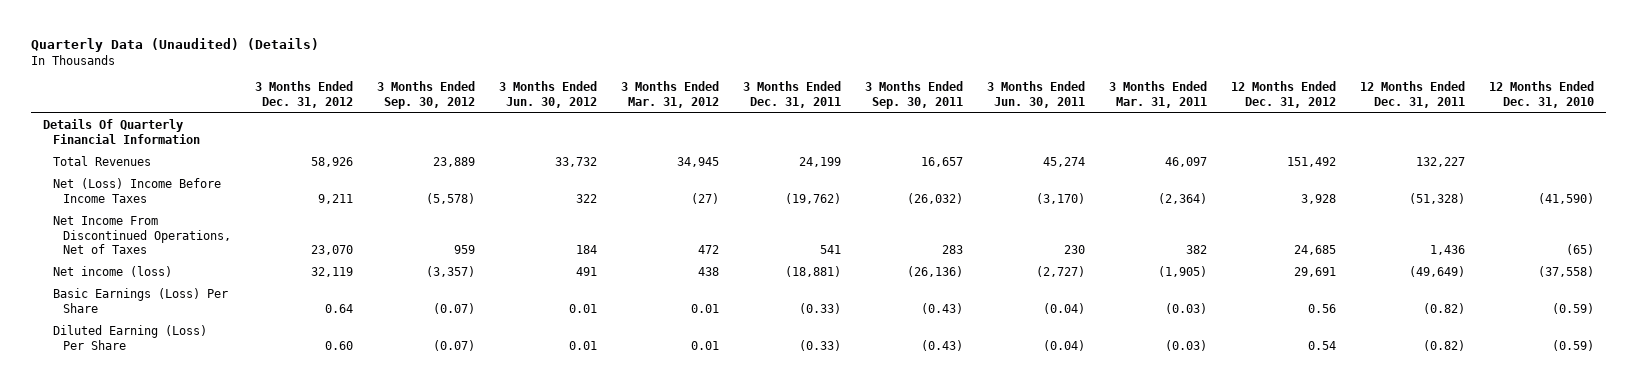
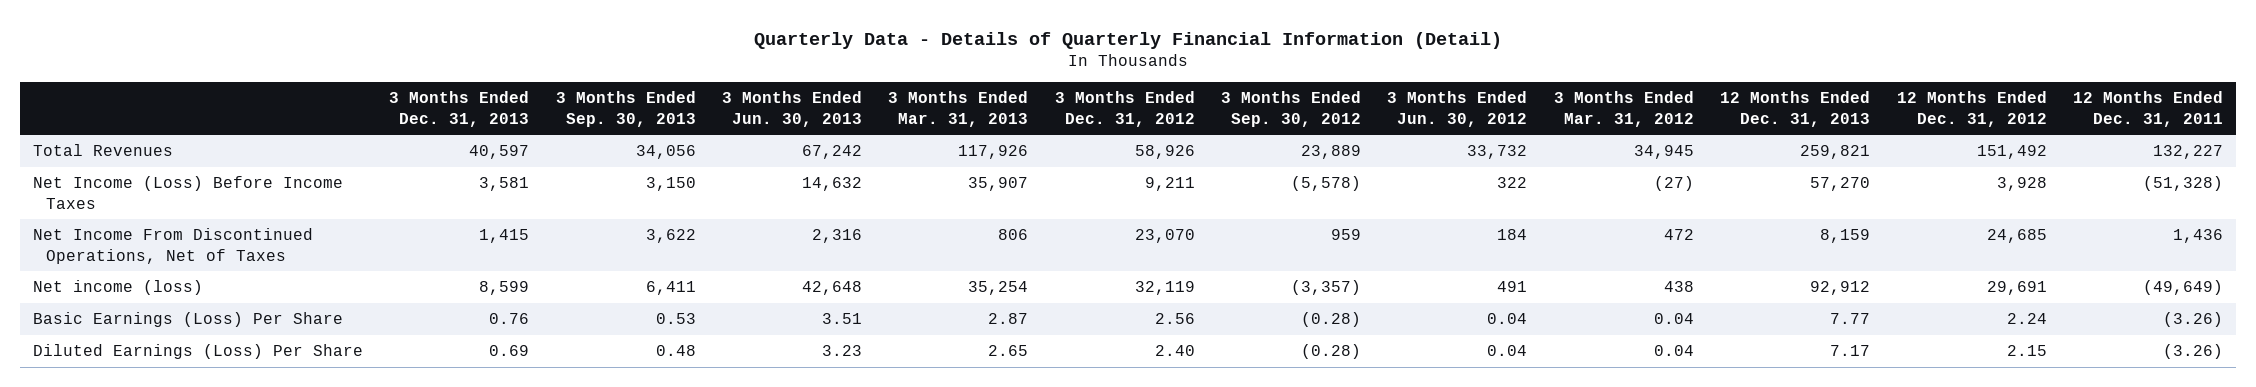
- Quarterly Data (Unaudited) (Details)
+ Quarterly Data - Details of Quarterly Financial Information (Detail)
- | 3 Months Ended Dec. 31, 2012 | 3 Months Ended Sep. 30, 2012 | 3 Months Ended Jun. 30, 2012 | 3 Months Ended Mar. 31, 2012 | 3 Months Ended Dec. 31, 2011 | 3 Months Ended Sep. 30, 2011 | 3 Months Ended Jun. 30, 2011 | 3 Months Ended Mar. 31, 2011 | 12 Months Ended Dec. 31, 2012 | 12 Months Ended Dec. 31, 2011 | 12 Months Ended Dec. 31, 2010
+ | 3 Months Ended Dec. 31, 2013 | 3 Months Ended Sep. 30, 2013 | 3 Months Ended Jun. 30, 2013 | 3 Months Ended Mar. 31, 2013 | 3 Months Ended Dec. 31, 2012 | 3 Months Ended Sep. 30, 2012 | 3 Months Ended Jun. 30, 2012 | 3 Months Ended Mar. 31, 2012 | 12 Months Ended Dec. 31, 2013 | 12 Months Ended Dec. 31, 2012 | 12 Months Ended Dec. 31, 2011
- Details Of Quarterly Financial Information
- Net (Loss) Income Before Income Taxes | 9,211 | (5,578) | 322 | (27) | (19,762) | (26,032) | (3,170) | (2,364) | 3,928 | (51,328) | (41,590)
+ Net Income (Loss) Before Income Taxes | 3,581 | 3,150 | 14,632 | 35,907 | 9,211 | (5,578) | 322 | (27) | 57,270 | 3,928 | (51,328)
- Basic Earnings (Loss) Per Share | 0.64 | (0.07) | 0.01 | 0.01 | (0.33) | (0.43) | (0.04) | (0.03) | 0.56 | (0.82) | (0.59)
- Diluted Earning (Loss) Per Share | 0.60 | (0.07) | 0.01 | 0.01 | (0.33) | (0.43) | (0.04) | (0.03) | 0.54 | (0.82) | (0.59)
+ Basic Earnings (Loss) Per Share | 0.76 | 0.53 | 3.51 | 2.87 | 2.56 | (0.28) | 0.04 | 0.04 | 7.77 | 2.24 | (3.26)
+ Diluted Earnings (Loss) Per Share | 0.69 | 0.48 | 3.23 | 2.65 | 2.40 | (0.28) | 0.04 | 0.04 | 7.17 | 2.15 | (3.26)

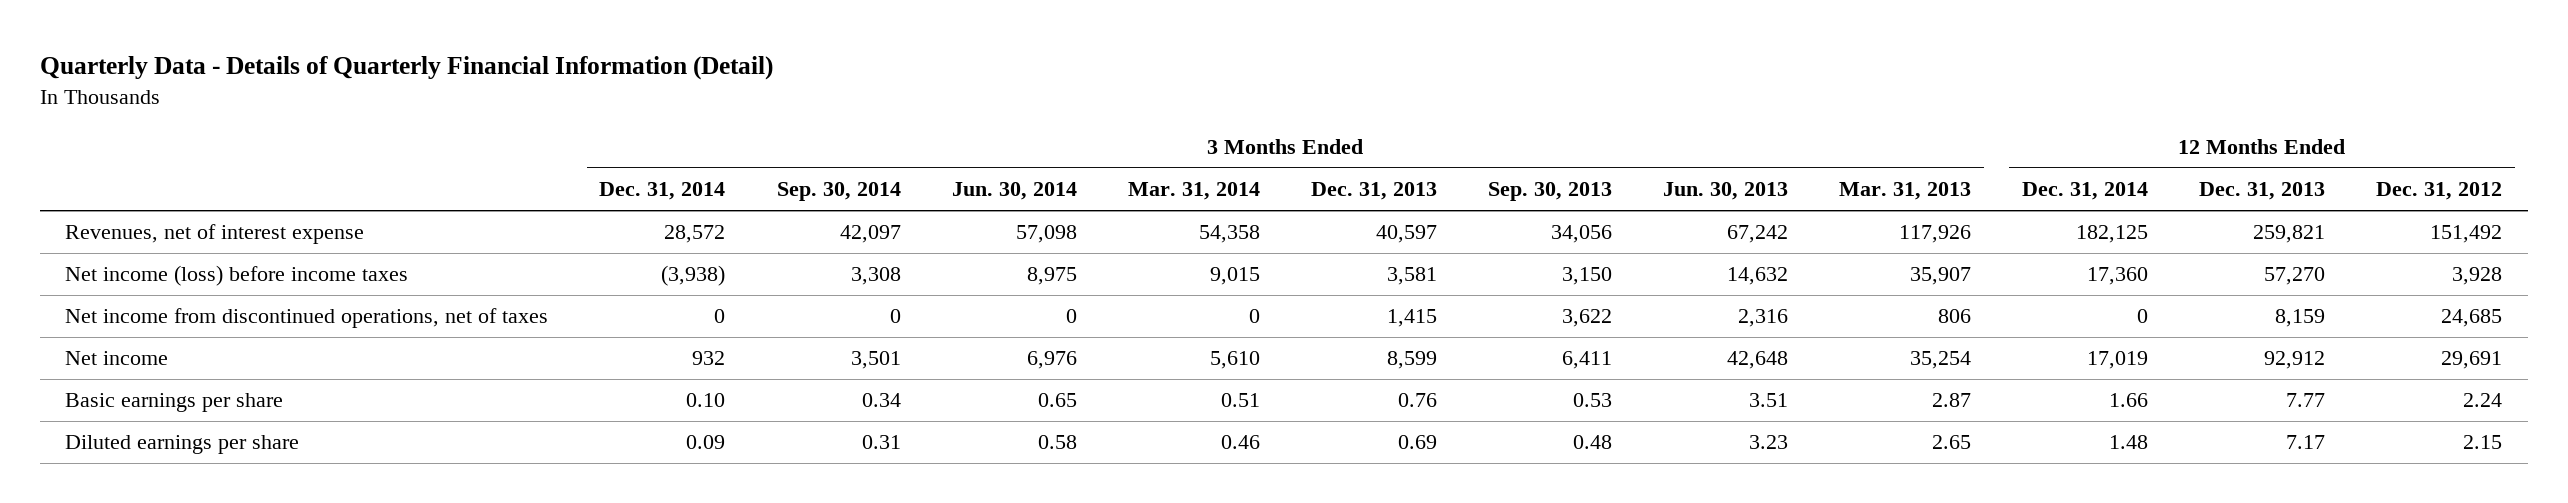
- | 3 Months Ended Dec. 31, 2013 | 3 Months Ended Sep. 30, 2013 | 3 Months Ended Jun. 30, 2013 | 3 Months Ended Mar. 31, 2013 | 3 Months Ended Dec. 31, 2012 | 3 Months Ended Sep. 30, 2012 | 3 Months Ended Jun. 30, 2012 | 3 Months Ended Mar. 31, 2012 | 12 Months Ended Dec. 31, 2013 | 12 Months Ended Dec. 31, 2012 | 12 Months Ended Dec. 31, 2011
+ | 3 Months Ended Dec. 31, 2014 | 3 Months Ended Sep. 30, 2014 | 3 Months Ended Jun. 30, 2014 | 3 Months Ended Mar. 31, 2014 | 3 Months Ended Dec. 31, 2013 | 3 Months Ended Sep. 30, 2013 | 3 Months Ended Jun. 30, 2013 | 3 Months Ended Mar. 31, 2013 | 12 Months Ended Dec. 31, 2014 | 12 Months Ended Dec. 31, 2013 | 12 Months Ended Dec. 31, 2012
- Total Revenues | 40,597 | 34,056 | 67,242 | 117,926 | 58,926 | 23,889 | 33,732 | 34,945 | 259,821 | 151,492 | 132,227
- Net Income (Loss) Before Income Taxes | 3,581 | 3,150 | 14,632 | 35,907 | 9,211 | (5,578) | 322 | (27) | 57,270 | 3,928 | (51,328)
- Net Income From Discontinued Operations, Net of Taxes | 1,415 | 3,622 | 2,316 | 806 | 23,070 | 959 | 184 | 472 | 8,159 | 24,685 | 1,436
- Net income (loss) | 8,599 | 6,411 | 42,648 | 35,254 | 32,119 | (3,357) | 491 | 438 | 92,912 | 29,691 | (49,649)
- Basic Earnings (Loss) Per Share | 0.76 | 0.53 | 3.51 | 2.87 | 2.56 | (0.28) | 0.04 | 0.04 | 7.77 | 2.24 | (3.26)
- Diluted Earnings (Loss) Per Share | 0.69 | 0.48 | 3.23 | 2.65 | 2.40 | (0.28) | 0.04 | 0.04 | 7.17 | 2.15 | (3.26)
+ Revenues, net of interest expense | 28,572 | 42,097 | 57,098 | 54,358 | 40,597 | 34,056 | 67,242 | 117,926 | 182,125 | 259,821 | 151,492
+ Net income (loss) before income taxes | (3,938) | 3,308 | 8,975 | 9,015 | 3,581 | 3,150 | 14,632 | 35,907 | 17,360 | 57,270 | 3,928
+ Net income from discontinued operations, net of taxes | 0 | 0 | 0 | 0 | 1,415 | 3,622 | 2,316 | 806 | 0 | 8,159 | 24,685
+ Net income | 932 | 3,501 | 6,976 | 5,610 | 8,599 | 6,411 | 42,648 | 35,254 | 17,019 | 92,912 | 29,691
+ Basic earnings per share | 0.10 | 0.34 | 0.65 | 0.51 | 0.76 | 0.53 | 3.51 | 2.87 | 1.66 | 7.77 | 2.24
+ Diluted earnings per share | 0.09 | 0.31 | 0.58 | 0.46 | 0.69 | 0.48 | 3.23 | 2.65 | 1.48 | 7.17 | 2.15

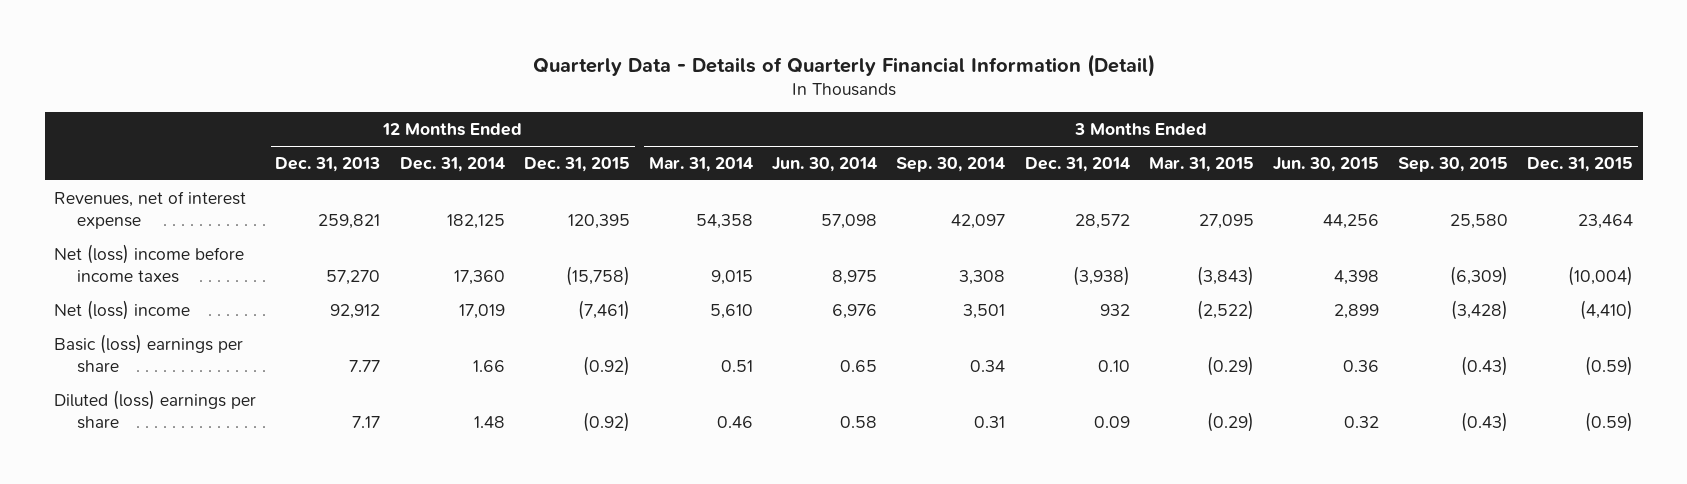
- | 3 Months Ended Dec. 31, 2014 | 3 Months Ended Sep. 30, 2014 | 3 Months Ended Jun. 30, 2014 | 3 Months Ended Mar. 31, 2014 | 3 Months Ended Dec. 31, 2013 | 3 Months Ended Sep. 30, 2013 | 3 Months Ended Jun. 30, 2013 | 3 Months Ended Mar. 31, 2013 | 12 Months Ended Dec. 31, 2014 | 12 Months Ended Dec. 31, 2013 | 12 Months Ended Dec. 31, 2012
+ | 12 Months Ended Dec. 31, 2013 | 12 Months Ended Dec. 31, 2014 | 12 Months Ended Dec. 31, 2015 | 3 Months Ended Mar. 31, 2014 | 3 Months Ended Jun. 30, 2014 | 3 Months Ended Sep. 30, 2014 | 3 Months Ended Dec. 31, 2014 | 3 Months Ended Mar. 31, 2015 | 3 Months Ended Jun. 30, 2015 | 3 Months Ended Sep. 30, 2015 | 3 Months Ended Dec. 31, 2015
- Net income (loss) before income taxes | (3,938) | 3,308 | 8,975 | 9,015 | 3,581 | 3,150 | 14,632 | 35,907 | 17,360 | 57,270 | 3,928
- Net income from discontinued operations, net of taxes | 0 | 0 | 0 | 0 | 1,415 | 3,622 | 2,316 | 806 | 0 | 8,159 | 24,685
- Net income | 932 | 3,501 | 6,976 | 5,610 | 8,599 | 6,411 | 42,648 | 35,254 | 17,019 | 92,912 | 29,691
- Basic earnings per share | 0.10 | 0.34 | 0.65 | 0.51 | 0.76 | 0.53 | 3.51 | 2.87 | 1.66 | 7.77 | 2.24
- Diluted earnings per share | 0.09 | 0.31 | 0.58 | 0.46 | 0.69 | 0.48 | 3.23 | 2.65 | 1.48 | 7.17 | 2.15
+ Net (loss) income before income taxes | 57,270 | 17,360 | (15,758) | 9,015 | 8,975 | 3,308 | (3,938) | (3,843) | 4,398 | (6,309) | (10,004)
+ Net (loss) income | 92,912 | 17,019 | (7,461) | 5,610 | 6,976 | 3,501 | 932 | (2,522) | 2,899 | (3,428) | (4,410)
+ Basic (loss) earnings per share | 7.77 | 1.66 | (0.92) | 0.51 | 0.65 | 0.34 | 0.10 | (0.29) | 0.36 | (0.43) | (0.59)
+ Diluted (loss) earnings per share | 7.17 | 1.48 | (0.92) | 0.46 | 0.58 | 0.31 | 0.09 | (0.29) | 0.32 | (0.43) | (0.59)

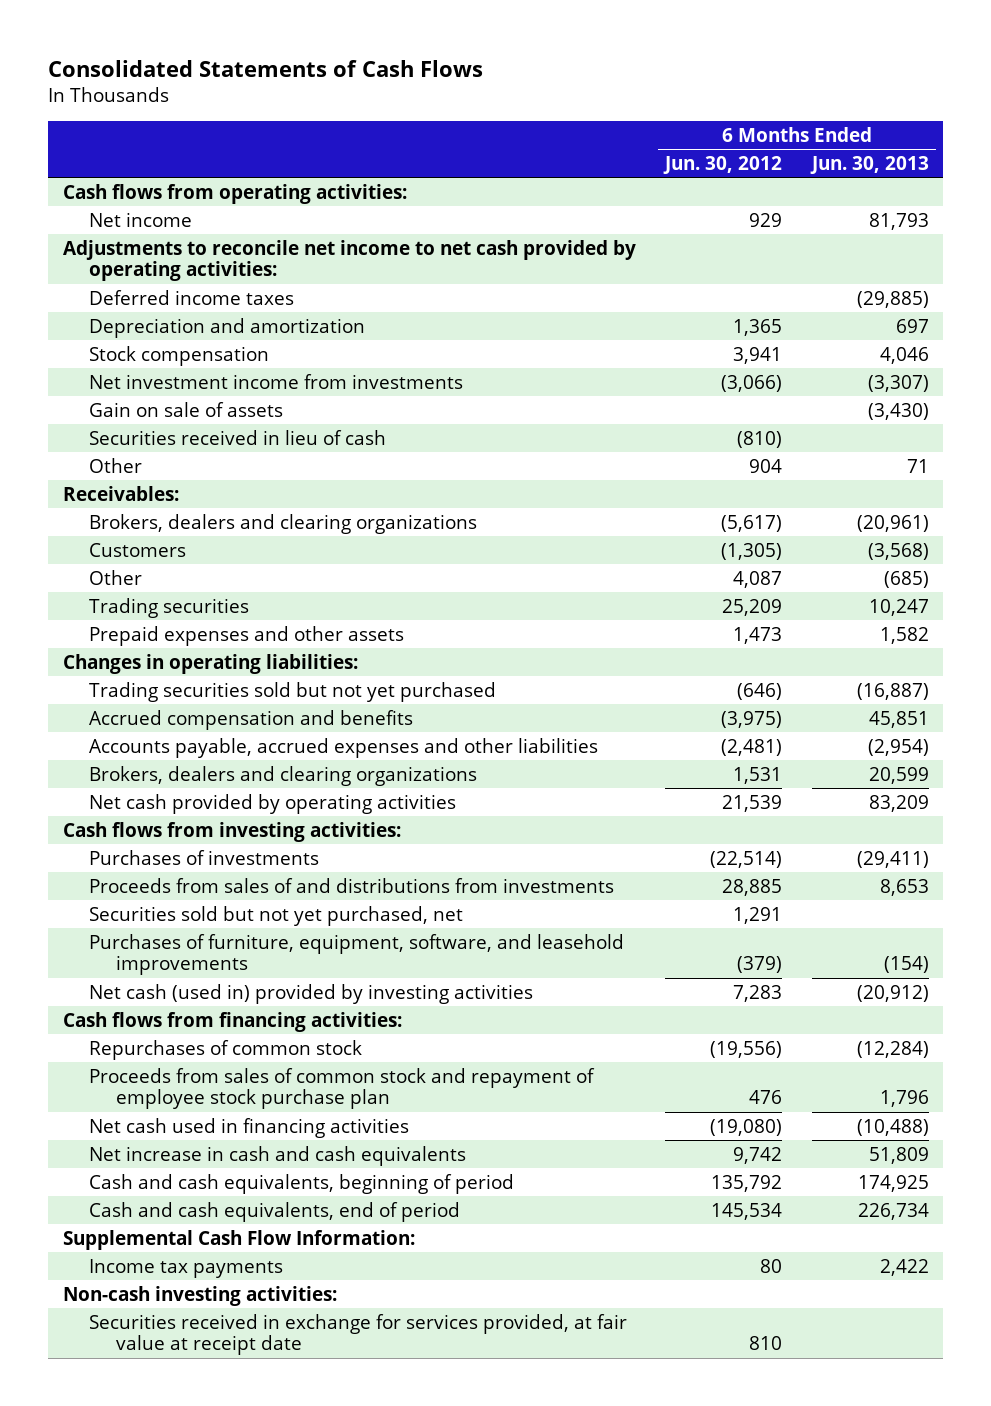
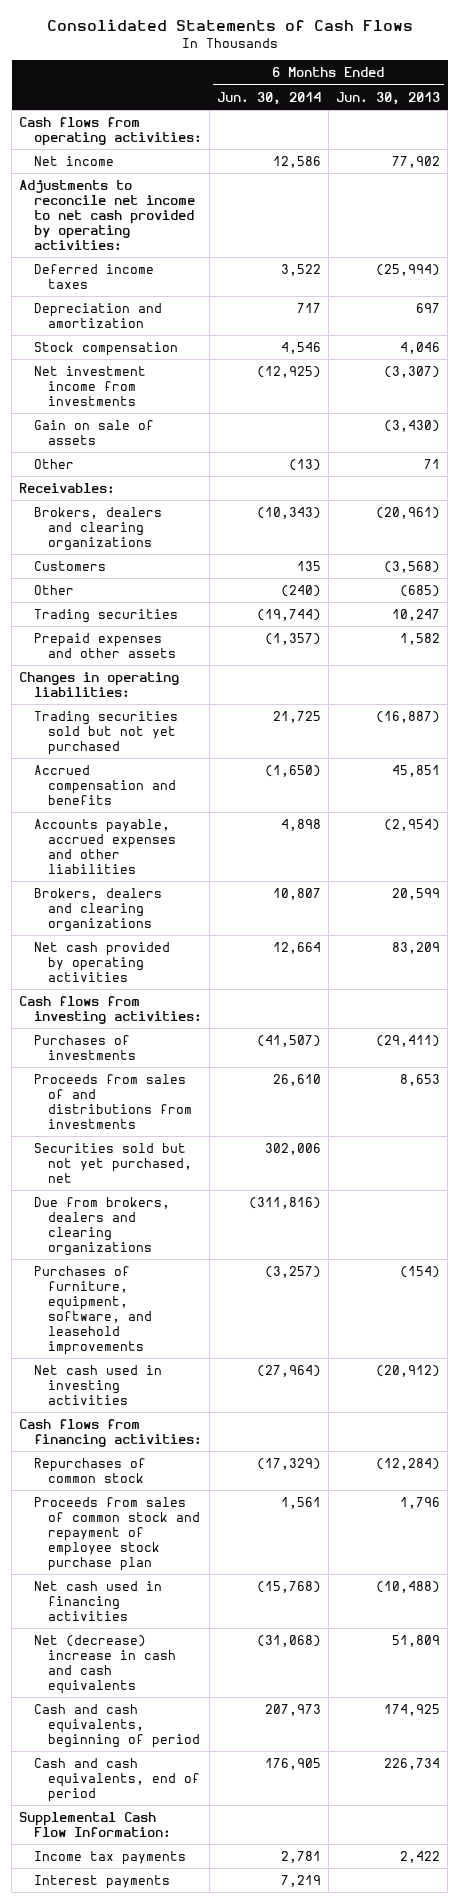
- | 6 Months Ended Jun. 30, 2012 | 6 Months Ended Jun. 30, 2013
+ | 6 Months Ended Jun. 30, 2014 | 6 Months Ended Jun. 30, 2013
- Net income | 929 | 81,793
+ Net income | 12,586 | 77,902
- Deferred income taxes | | (29,885)
+ Deferred income taxes | 3,522 | (25,994)
- Securities received in lieu of cash | (810) |
+ Due from brokers, dealers and clearing organizations | (311,816) |
- Net cash (used in) provided by investing activities | 7,283 | (20,912)
+ Net cash used in investing activities | (27,964) | (20,912)
- Net increase in cash and cash equivalents | 9,742 | 51,809
+ Net (decrease) increase in cash and cash equivalents | (31,068) | 51,809
- Non-cash investing activities:
- Securities received in exchange for services provided, at fair value at receipt date | 810 |
+ Interest payments | 7,219 |

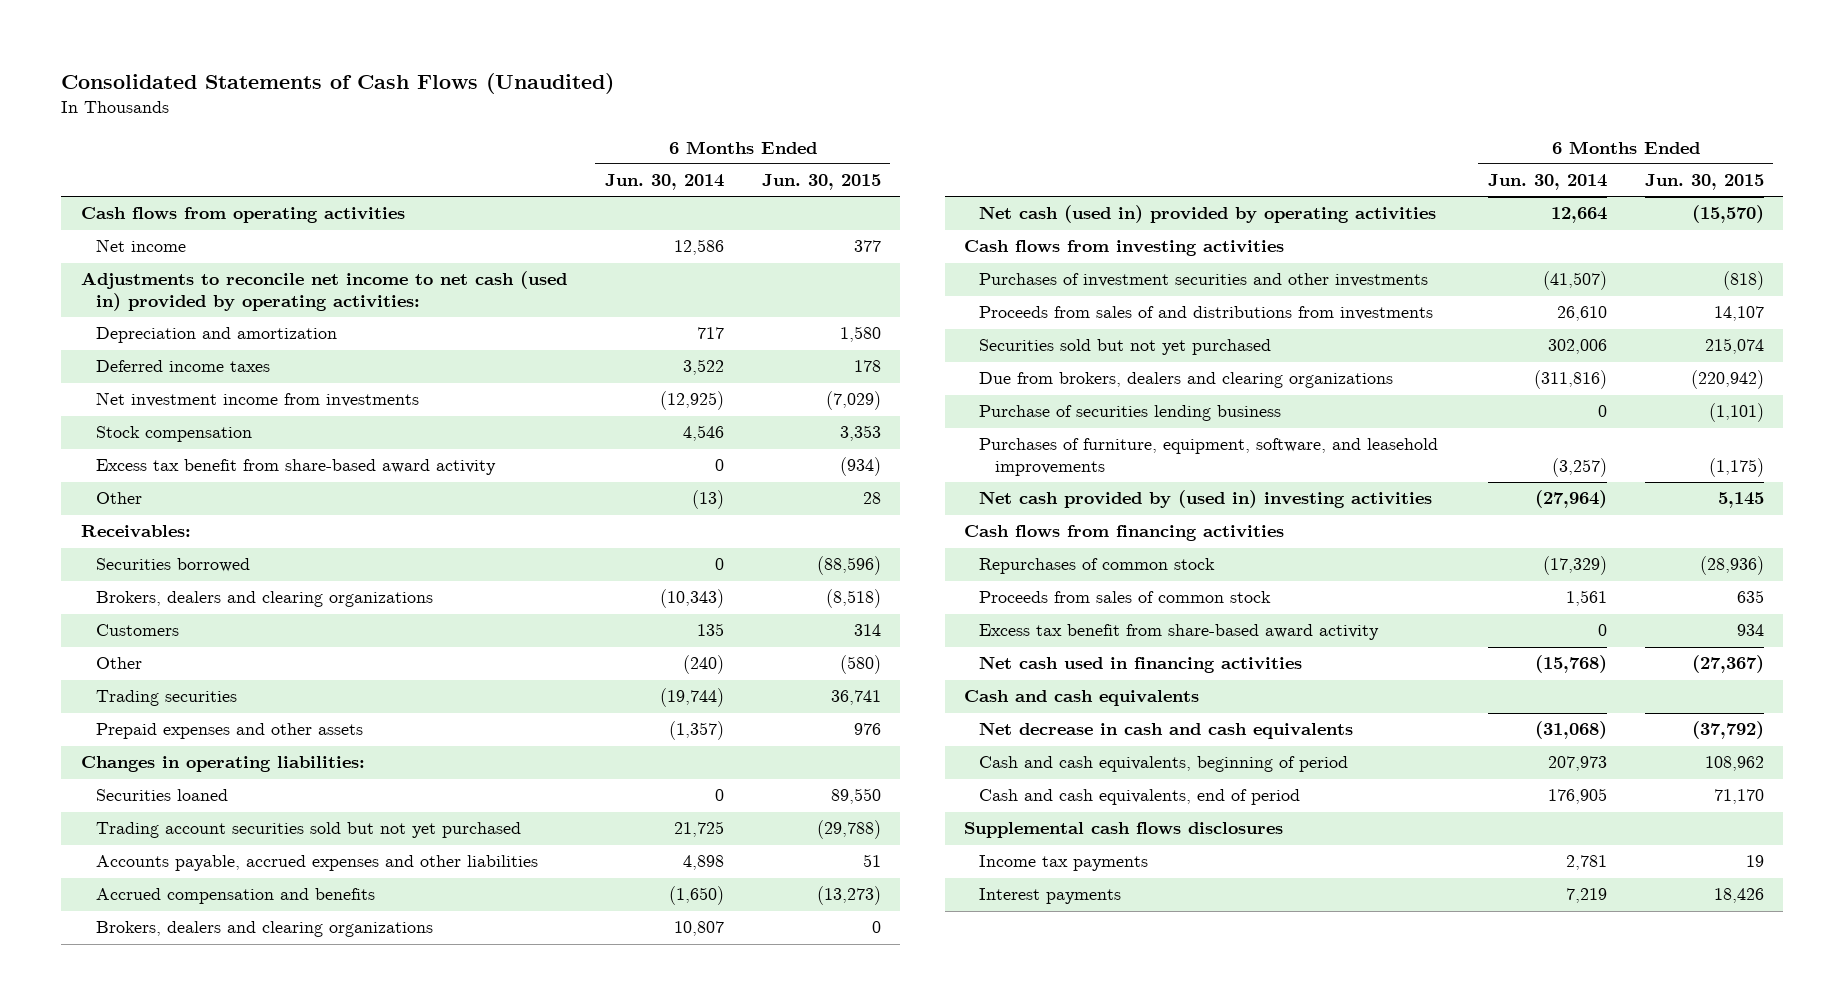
- Consolidated Statements of Cash Flows
+ Consolidated Statements of Cash Flows (Unaudited)
- | 6 Months Ended Jun. 30, 2014 | 6 Months Ended Jun. 30, 2013
+ | 6 Months Ended Jun. 30, 2014 | 6 Months Ended Jun. 30, 2015
- Cash flows from operating activities:
+ Cash flows from operating activities
- Adjustments to reconcile net income to net cash provided by operating activities:
+ Adjustments to reconcile net income to net cash (used in) provided by operating activities:
moved down: Deferred income taxes | 3,522 | 178
- Gain on sale of assets | | (3,430)
moved down: Stock compensation | 4,546 | 3,353
+ Excess tax benefit from share-based award activity | 0 | (934)
+ Securities borrowed | 0 | (88,596)
- Trading securities sold but not yet purchased | 21,725 | (16,887)
+ Securities loaned | 0 | 89,550
+ Trading account securities sold but not yet purchased | 21,725 | (29,788)
moved down: Accrued compensation and benefits | (1,650) | (13,273)
- Net cash provided by operating activities | 12,664 | 83,209
- Cash flows from investing activities:
- Purchases of investments | (41,507) | (29,411)
+ Net cash (used in) provided by operating activities | 12,664 | (15,570)
+ Cash flows from investing activities
+ Purchases of investment securities and other investments | (41,507) | (818)
- Securities sold but not yet purchased, net | 302,006 |
+ Securities sold but not yet purchased | 302,006 | 215,074
+ Purchase of securities lending business | 0 | (1,101)
- Net cash used in investing activities | (27,964) | (20,912)
- Cash flows from financing activities:
+ Net cash provided by (used in) investing activities | (27,964) | 5,145
+ Cash flows from financing activities
- Proceeds from sales of common stock and repayment of employee stock purchase plan | 1,561 | 1,796
+ Proceeds from sales of common stock | 1,561 | 635
+ Excess tax benefit from share-based award activity | 0 | 934
- Net (decrease) increase in cash and cash equivalents | (31,068) | 51,809
+ Cash and cash equivalents
+ Net decrease in cash and cash equivalents | (31,068) | (37,792)
- Supplemental Cash Flow Information:
+ Supplemental cash flows disclosures

